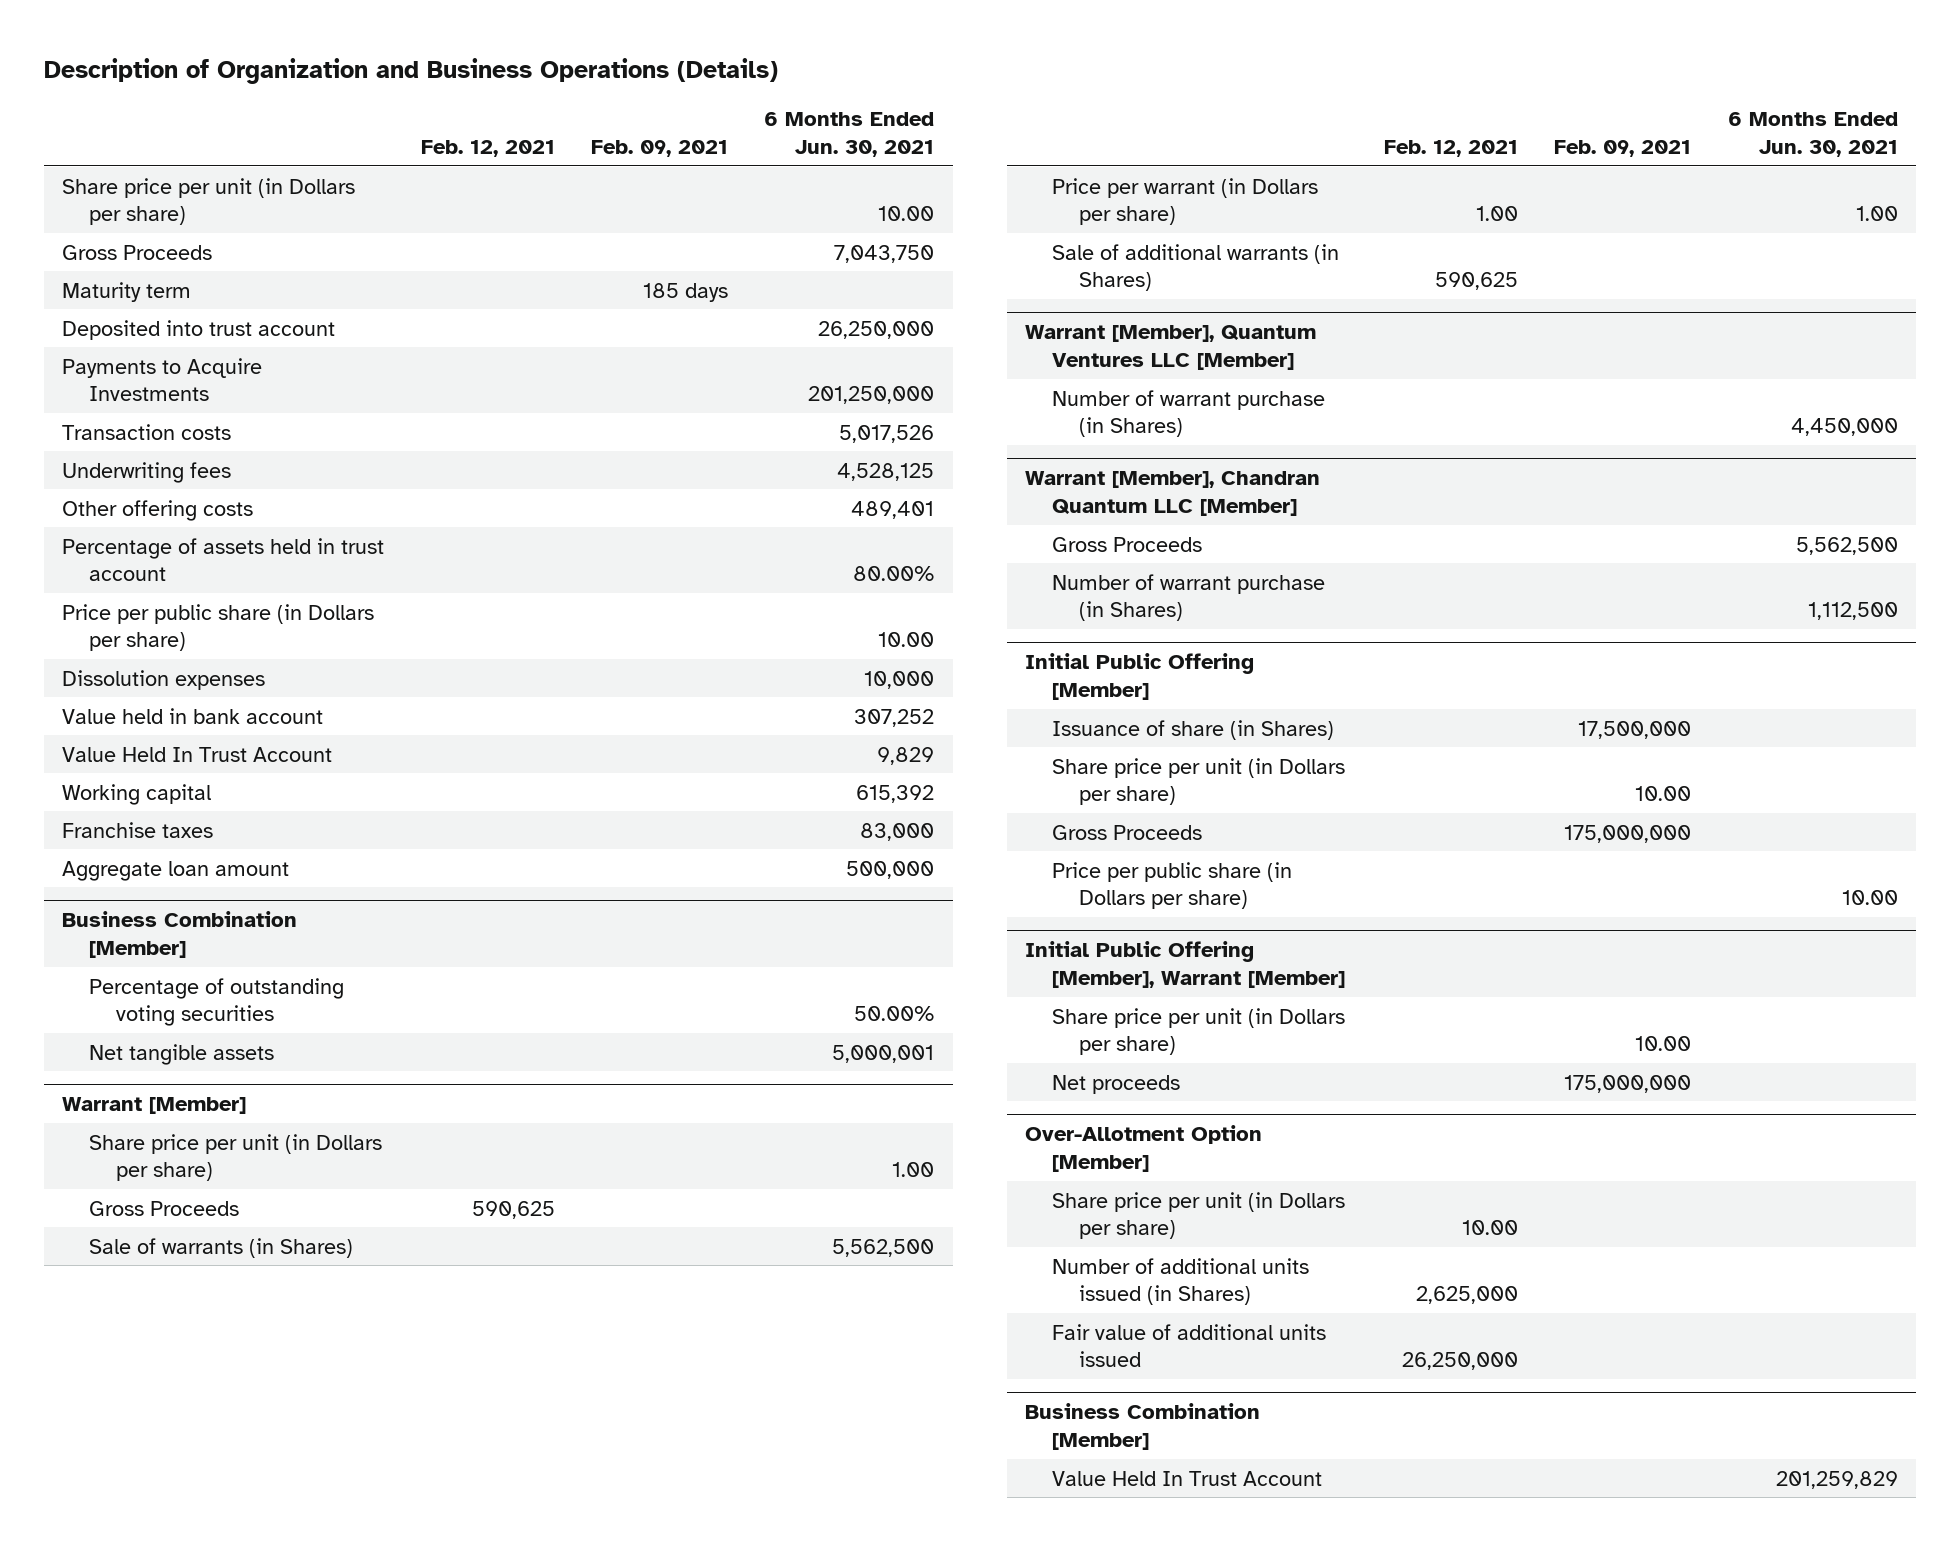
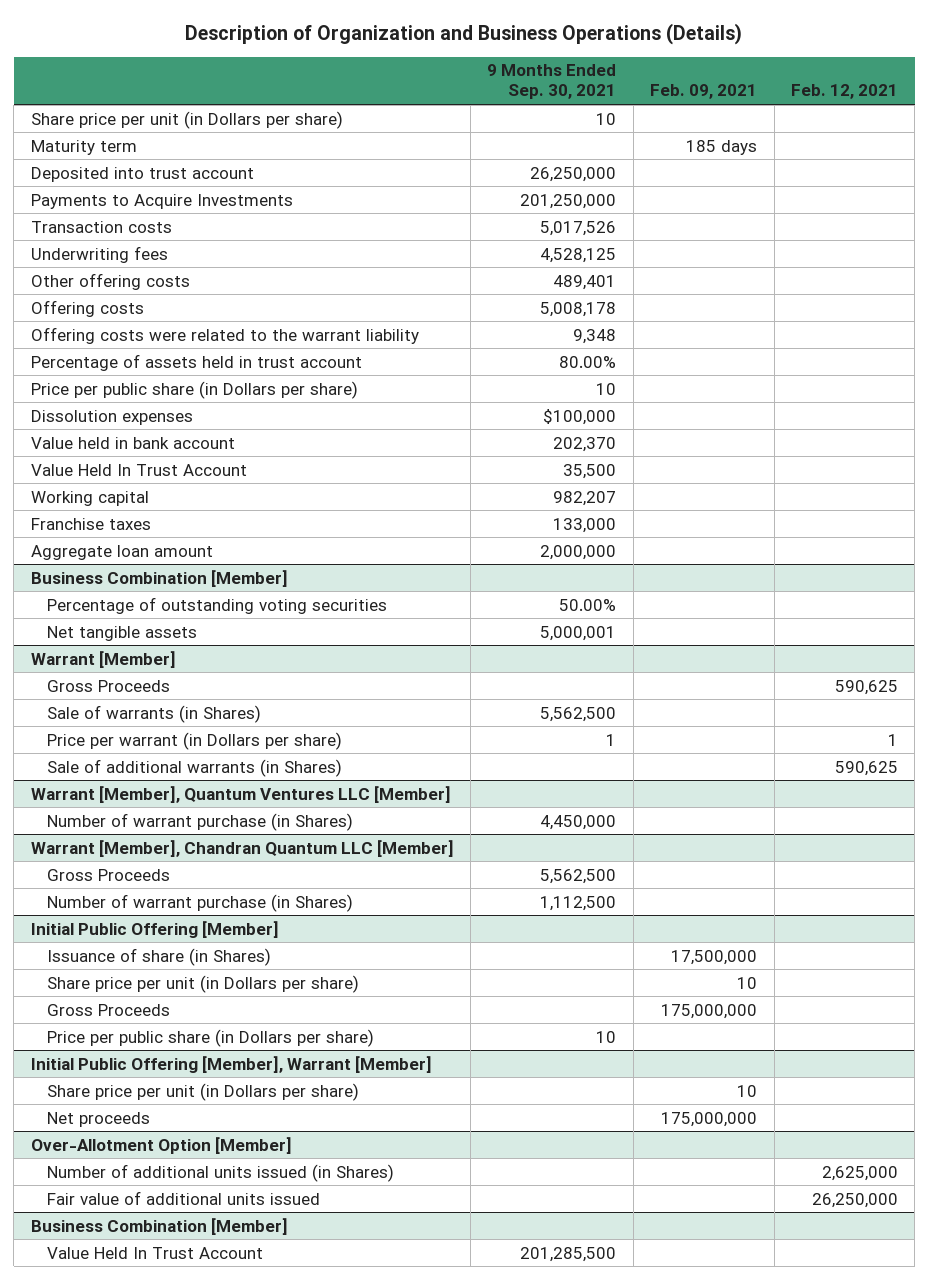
- | Feb. 12, 2021 | Feb. 09, 2021 | 6 Months Ended Jun. 30, 2021
+ | 9 Months Ended Sep. 30, 2021 | Feb. 09, 2021 | Feb. 12, 2021
- Gross Proceeds | | | 7,043,750
+ Offering costs | 5,008,178 | |
+ Offering costs were related to the warrant liability | 9,348 | |
@ Warrant [Member]
- Share price per unit (in Dollars per share) | | | 1.00
- Price per warrant (in Dollars per share) | 1.00 | | 1.00
+ Price per warrant (in Dollars per share) | 1 | | 1
@ Initial Public Offering [Member]
- Share price per unit (in Dollars per share) | | 10.00 |
+ Share price per unit (in Dollars per share) | | 10 |
@ Initial Public Offering [Member], Warrant [Member]
- Share price per unit (in Dollars per share) | | 10.00 |
+ Share price per unit (in Dollars per share) | | 10 |
@ Over-Allotment Option [Member]
- Share price per unit (in Dollars per share) | 10.00 | |

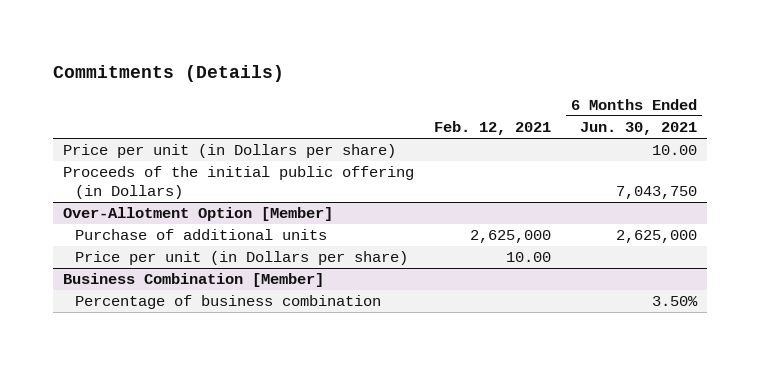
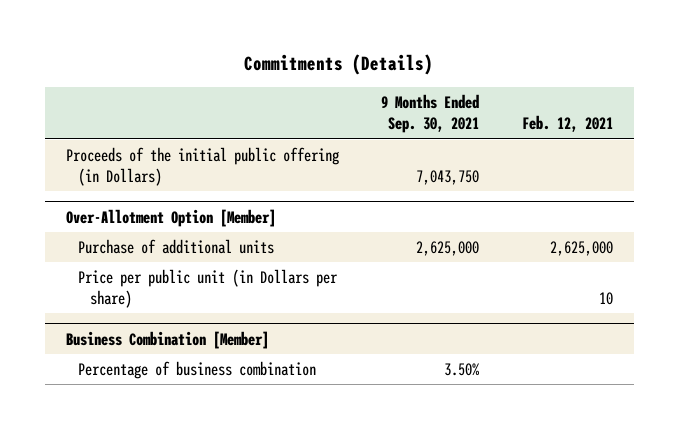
- | Feb. 12, 2021 | 6 Months Ended Jun. 30, 2021
+ | 9 Months Ended Sep. 30, 2021 | Feb. 12, 2021
- Price per unit (in Dollars per share) | | 10.00
@ Over-Allotment Option [Member]
- Price per unit (in Dollars per share) | 10.00 |
+ Price per public unit (in Dollars per share) | | 10

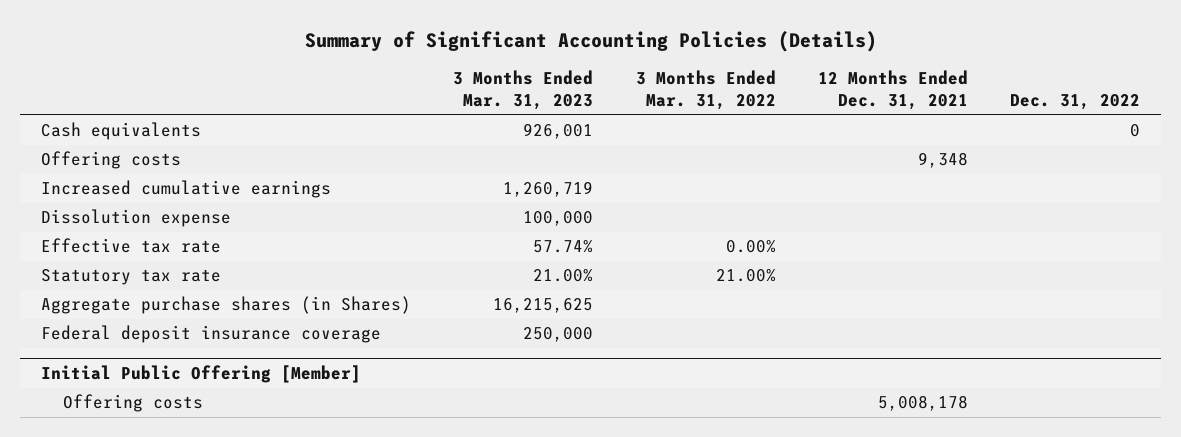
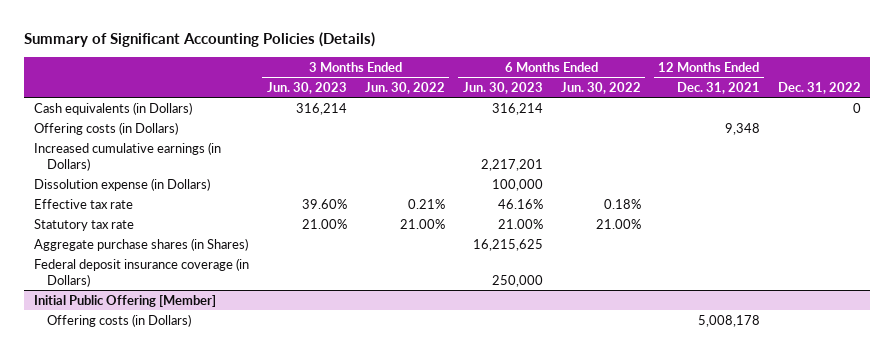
- | 3 Months Ended Mar. 31, 2023 | 3 Months Ended Mar. 31, 2022 | 12 Months Ended Dec. 31, 2021 | Dec. 31, 2022
+ | 3 Months Ended Jun. 30, 2023 | 3 Months Ended Jun. 30, 2022 | 6 Months Ended Jun. 30, 2023 | 6 Months Ended Jun. 30, 2022 | 12 Months Ended Dec. 31, 2021 | Dec. 31, 2022
- Cash equivalents | 926,001 | | | 0
- Offering costs | | | 9,348 |
- Increased cumulative earnings | 1,260,719 | | |
- Dissolution expense | 100,000 | | |
+ Cash equivalents (in Dollars) | 316,214 | | 316,214 | | | 0
+ Offering costs (in Dollars) | | | | | 9,348 |
+ Increased cumulative earnings (in Dollars) | | | 2,217,201 | | |
+ Dissolution expense (in Dollars) | | | 100,000 | | |
- Federal deposit insurance coverage | 250,000 | | |
+ Federal deposit insurance coverage (in Dollars) | | | 250,000 | | |
@ Initial Public Offering [Member]
- Offering costs | | | 5,008,178 |
+ Offering costs (in Dollars) | | | | | 5,008,178 |

